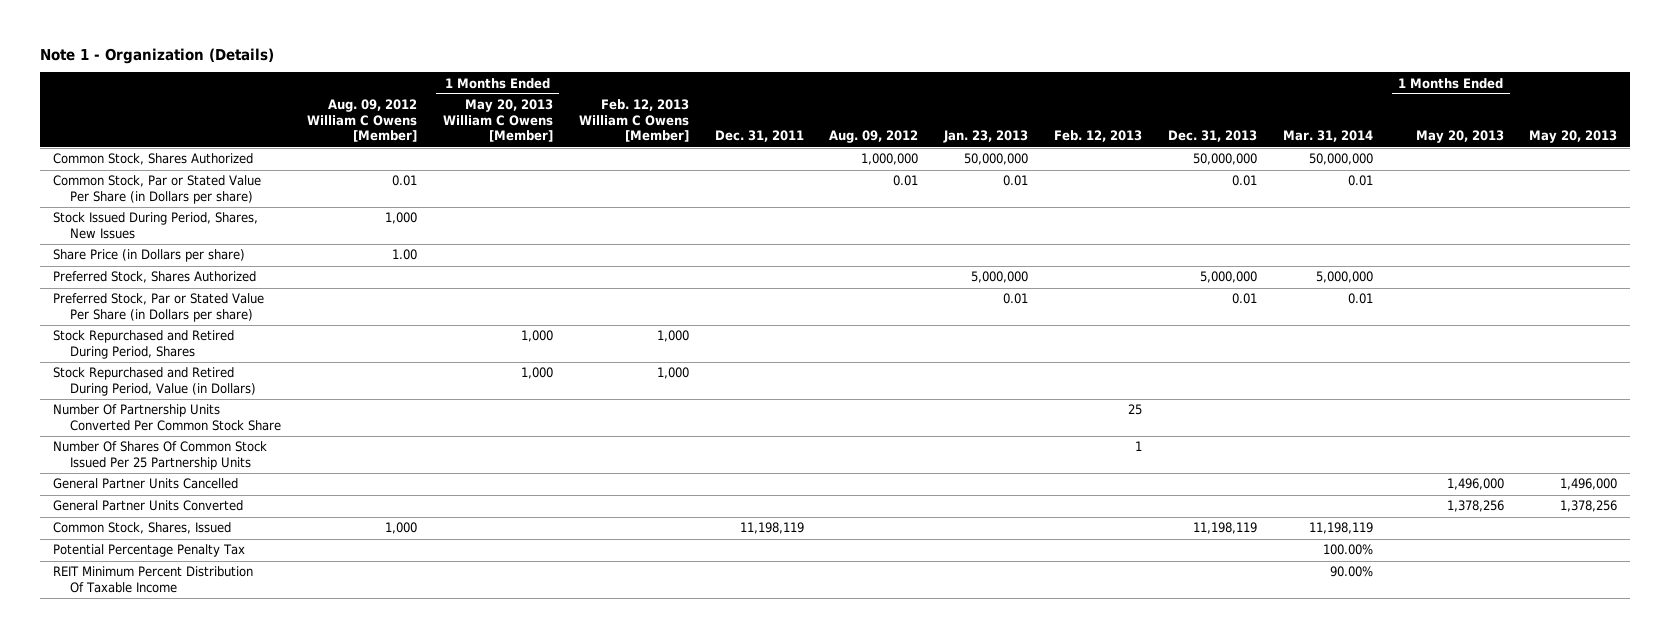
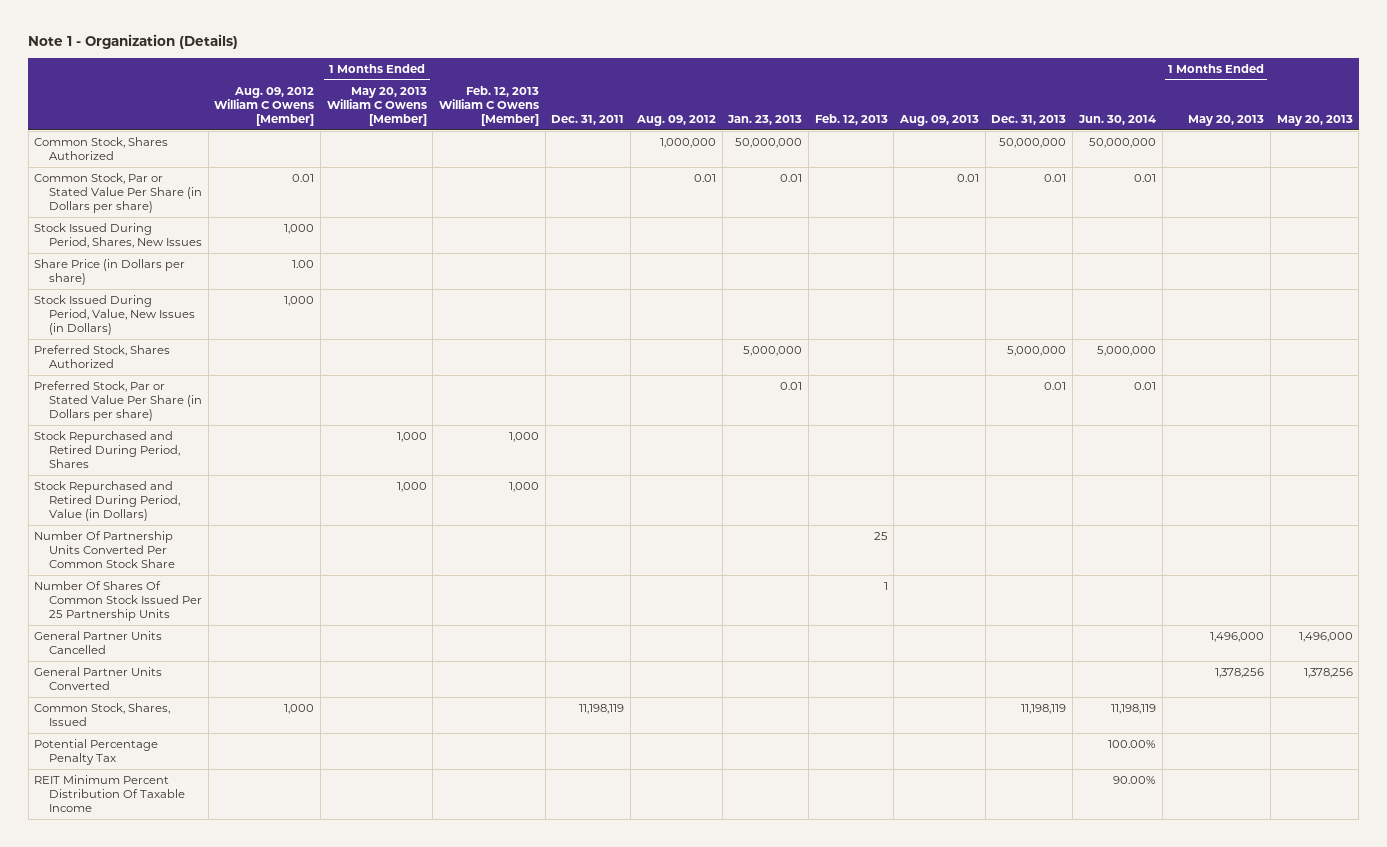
- | Aug. 09, 2012 William C Owens [Member] | 1 Months Ended May 20, 2013 William C Owens [Member] | Feb. 12, 2013 William C Owens [Member] | Dec. 31, 2011 | Aug. 09, 2012 | Jan. 23, 2013 | Feb. 12, 2013 | Dec. 31, 2013 | Mar. 31, 2014 | 1 Months Ended May 20, 2013 | May 20, 2013
+ | Aug. 09, 2012 William C Owens [Member] | 1 Months Ended May 20, 2013 William C Owens [Member] | Feb. 12, 2013 William C Owens [Member] | Dec. 31, 2011 | Aug. 09, 2012 | Jan. 23, 2013 | Feb. 12, 2013 | Aug. 09, 2013 | Dec. 31, 2013 | Jun. 30, 2014 | 1 Months Ended May 20, 2013 | May 20, 2013
+ Stock Issued During Period, Value, New Issues (in Dollars) | 1,000 | | | | | | | | | | |

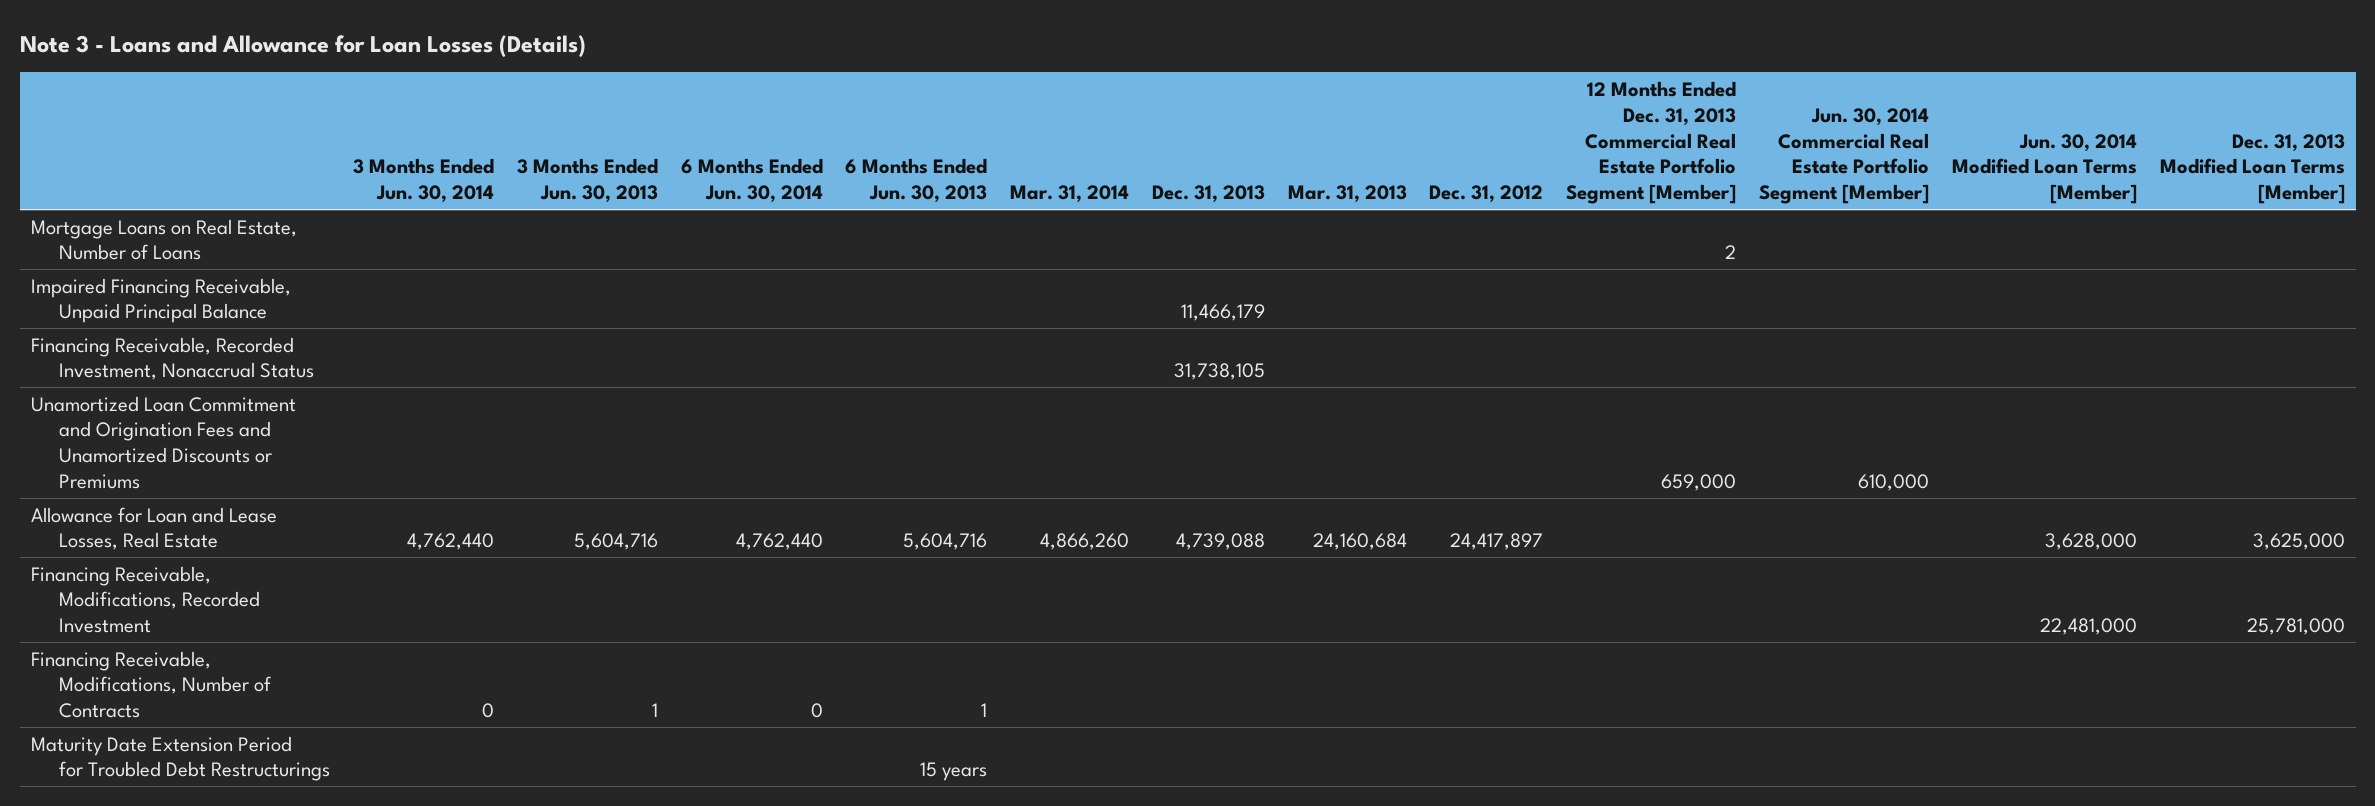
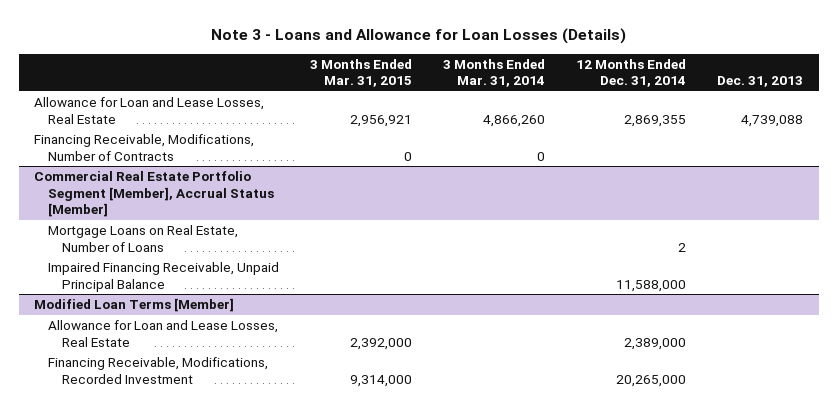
- | 3 Months Ended Jun. 30, 2014 | 3 Months Ended Jun. 30, 2013 | 6 Months Ended Jun. 30, 2014 | 6 Months Ended Jun. 30, 2013 | Mar. 31, 2014 | Dec. 31, 2013 | Mar. 31, 2013 | Dec. 31, 2012 | 12 Months Ended Dec. 31, 2013 Commercial Real Estate Portfolio Segment [Member] | Jun. 30, 2014 Commercial Real Estate Portfolio Segment [Member] | Jun. 30, 2014 Modified Loan Terms [Member] | Dec. 31, 2013 Modified Loan Terms [Member]
+ | 3 Months Ended Mar. 31, 2015 | 3 Months Ended Mar. 31, 2014 | 12 Months Ended Dec. 31, 2014 | Dec. 31, 2013
- Mortgage Loans on Real Estate, Number of Loans | | | | | | | | | 2 | | |
- Impaired Financing Receivable, Unpaid Principal Balance | | | | | | 11,466,179 | | | | | |
- Financing Receivable, Recorded Investment, Nonaccrual Status | | | | | | 31,738,105 | | | | | |
- Unamortized Loan Commitment and Origination Fees and Unamortized Discounts or Premiums | | | | | | | | | 659,000 | 610,000 | |
- Financing Receivable, Modifications, Recorded Investment | | | | | | | | | | | 22,481,000 | 25,781,000
- Maturity Date Extension Period for Troubled Debt Restructurings | | | | 15 years | | | | | | | |
+ Commercial Real Estate Portfolio Segment [Member], Accrual Status [Member]
+ Mortgage Loans on Real Estate, Number of Loans | | | 2 |
+ Impaired Financing Receivable, Unpaid Principal Balance | | | 11,588,000 |
+ Modified Loan Terms [Member]
+ Allowance for Loan and Lease Losses, Real Estate | 2,392,000 | | 2,389,000 |
+ Financing Receivable, Modifications, Recorded Investment | 9,314,000 | | 20,265,000 |

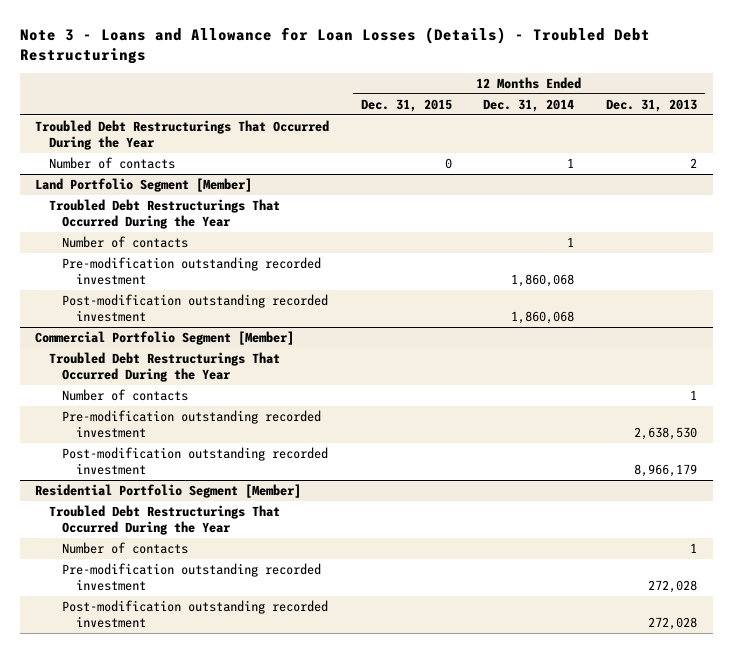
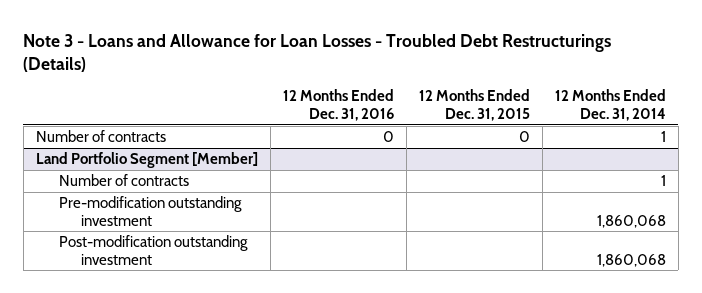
- Note 3 - Loans and Allowance for Loan Losses (Details) - Troubled Debt Restructurings
+ Note 3 - Loans and Allowance for Loan Losses - Troubled Debt Restructurings (Details)
- | 12 Months Ended Dec. 31, 2015 | 12 Months Ended Dec. 31, 2014 | 12 Months Ended Dec. 31, 2013
+ | 12 Months Ended Dec. 31, 2016 | 12 Months Ended Dec. 31, 2015 | 12 Months Ended Dec. 31, 2014
- Troubled Debt Restructurings That Occurred During the Year
- Number of contacts | 0 | 1 | 2
+ Number of contracts | 0 | 0 | 1
@ Land Portfolio Segment [Member]
- Troubled Debt Restructurings That Occurred During the Year
- Number of contacts | | 1 |
- Pre-modification outstanding recorded investment | | 1,860,068 |
- Post-modification outstanding recorded investment | | 1,860,068 |
- Commercial Portfolio Segment [Member]
- Troubled Debt Restructurings That Occurred During the Year
- Number of contacts | | | 1
- Pre-modification outstanding recorded investment | | | 2,638,530
- Post-modification outstanding recorded investment | | | 8,966,179
- Residential Portfolio Segment [Member]
- Troubled Debt Restructurings That Occurred During the Year
- Number of contacts | | | 1
- Pre-modification outstanding recorded investment | | | 272,028
- Post-modification outstanding recorded investment | | | 272,028
@ Land Portfolio Segment [Member]
+ Number of contracts | | | 1
+ Pre-modification outstanding investment | | | 1,860,068
+ Post-modification outstanding investment | | | 1,860,068

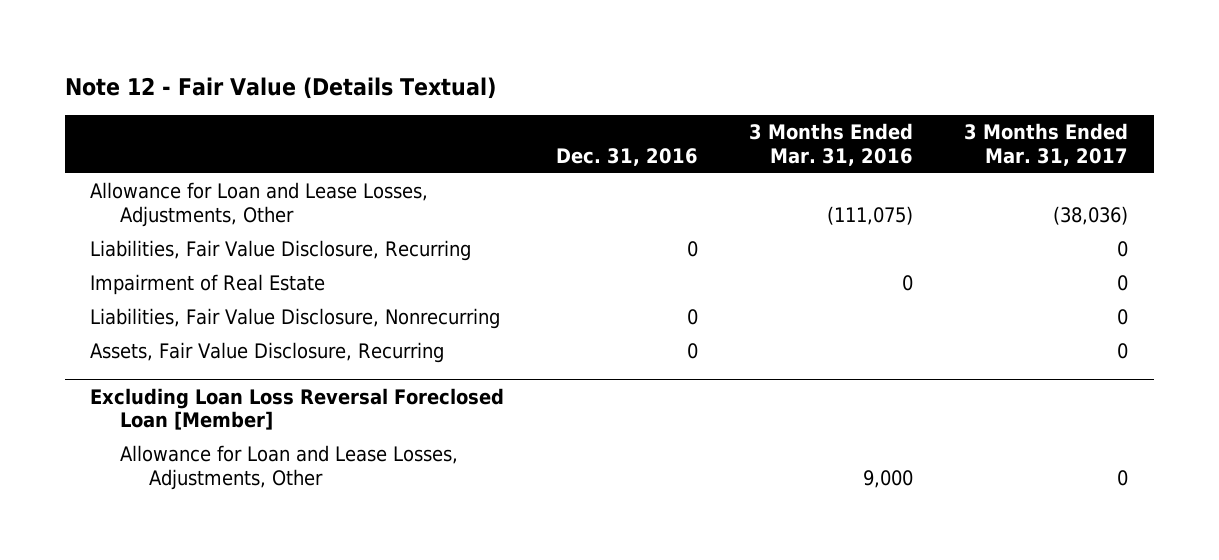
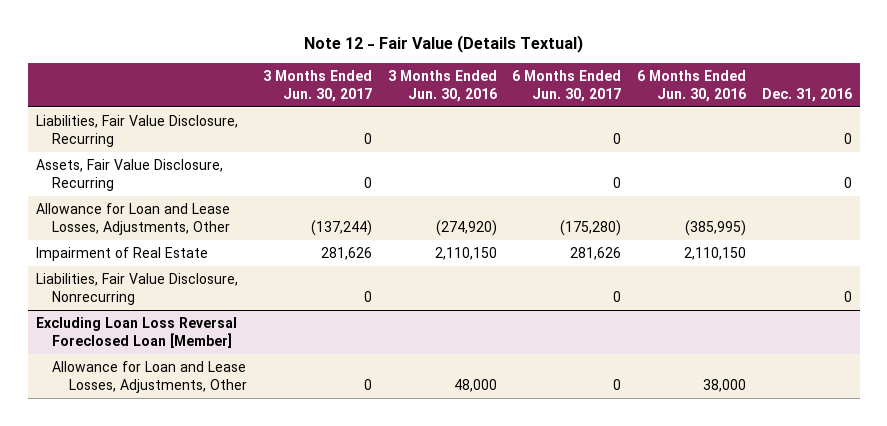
- | Dec. 31, 2016 | 3 Months Ended Mar. 31, 2016 | 3 Months Ended Mar. 31, 2017
+ | 3 Months Ended Jun. 30, 2017 | 3 Months Ended Jun. 30, 2016 | 6 Months Ended Jun. 30, 2017 | 6 Months Ended Jun. 30, 2016 | Dec. 31, 2016
moved up: Assets, Fair Value Disclosure, Recurring | 0 | | 0 | | 0
moved down: Allowance for Loan and Lease Losses, Adjustments, Other | (137,244) | (274,920) | (175,280) | (385,995) |

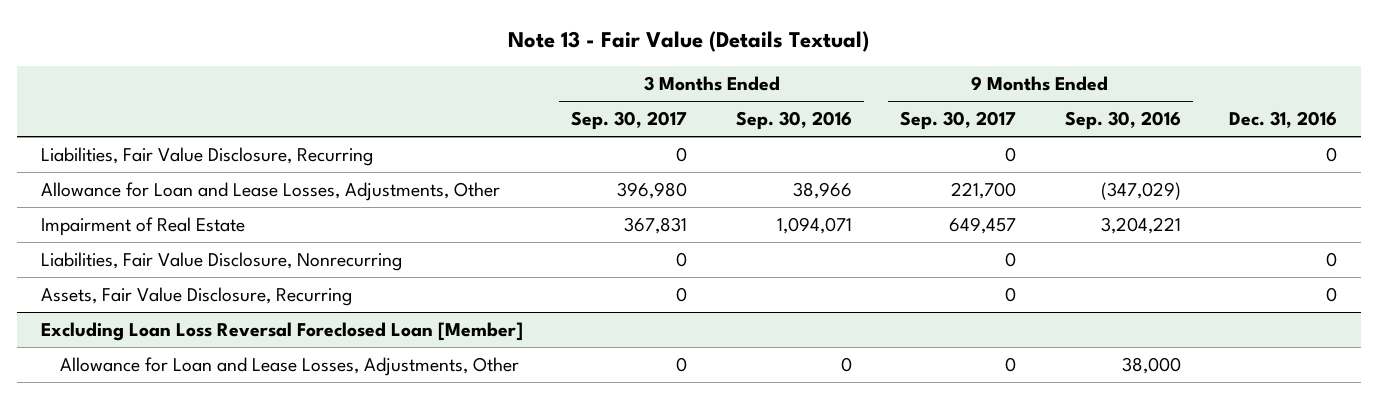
- Note 12 - Fair Value (Details Textual)
+ Note 13 - Fair Value (Details Textual)
- | 3 Months Ended Jun. 30, 2017 | 3 Months Ended Jun. 30, 2016 | 6 Months Ended Jun. 30, 2017 | 6 Months Ended Jun. 30, 2016 | Dec. 31, 2016
+ | 3 Months Ended Sep. 30, 2017 | 3 Months Ended Sep. 30, 2016 | 9 Months Ended Sep. 30, 2017 | 9 Months Ended Sep. 30, 2016 | Dec. 31, 2016
moved down: Assets, Fair Value Disclosure, Recurring | 0 | | 0 | | 0

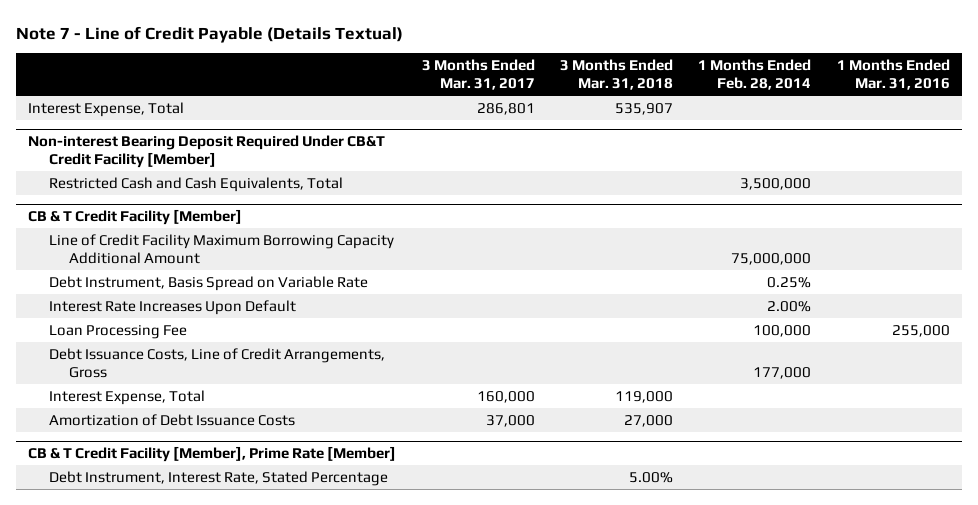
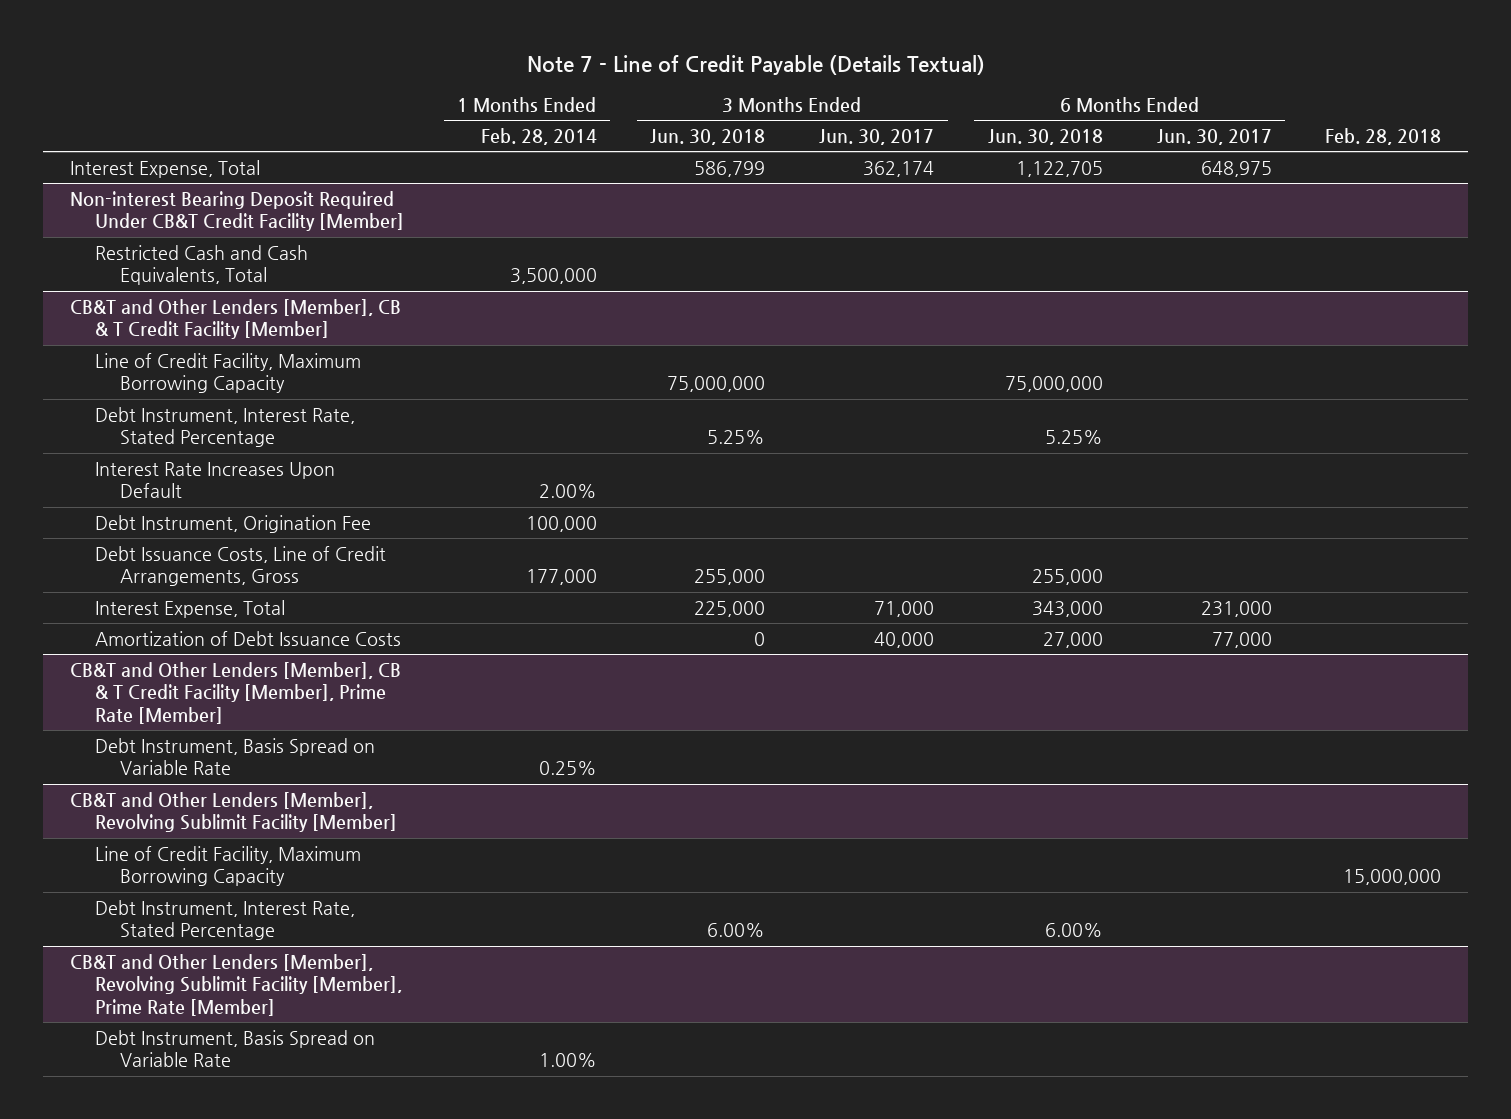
- | 3 Months Ended Mar. 31, 2017 | 3 Months Ended Mar. 31, 2018 | 1 Months Ended Feb. 28, 2014 | 1 Months Ended Mar. 31, 2016
+ | 1 Months Ended Feb. 28, 2014 | 3 Months Ended Jun. 30, 2018 | 3 Months Ended Jun. 30, 2017 | 6 Months Ended Jun. 30, 2018 | 6 Months Ended Jun. 30, 2017 | Feb. 28, 2018
- CB & T Credit Facility [Member]
- Line of Credit Facility Maximum Borrowing Capacity Additional Amount | | | 75,000,000 |
- Debt Instrument, Basis Spread on Variable Rate | | | 0.25% |
+ CB&T and Other Lenders [Member], CB & T Credit Facility [Member]
+ Line of Credit Facility, Maximum Borrowing Capacity | | 75,000,000 | | 75,000,000 | |
+ Debt Instrument, Interest Rate, Stated Percentage | | 5.25% | | 5.25% | |
- Loan Processing Fee | | | 100,000 | 255,000
+ Debt Instrument, Origination Fee | 100,000 | | | | |
- CB & T Credit Facility [Member], Prime Rate [Member]
- Debt Instrument, Interest Rate, Stated Percentage | | 5.00% | |
+ CB&T and Other Lenders [Member], CB & T Credit Facility [Member], Prime Rate [Member]
+ Debt Instrument, Basis Spread on Variable Rate | 0.25% | | | | |
+ CB&T and Other Lenders [Member], Revolving Sublimit Facility [Member]
+ Line of Credit Facility, Maximum Borrowing Capacity | | | | | | 15,000,000
+ Debt Instrument, Interest Rate, Stated Percentage | | 6.00% | | 6.00% | |
+ CB&T and Other Lenders [Member], Revolving Sublimit Facility [Member], Prime Rate [Member]
+ Debt Instrument, Basis Spread on Variable Rate | 1.00% | | | | |

